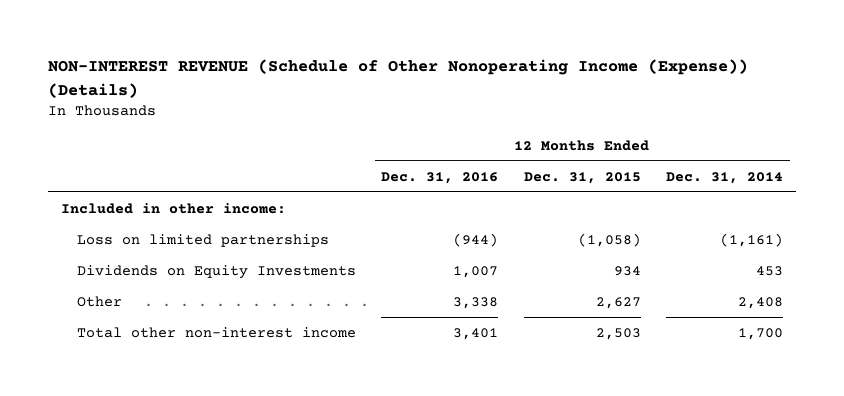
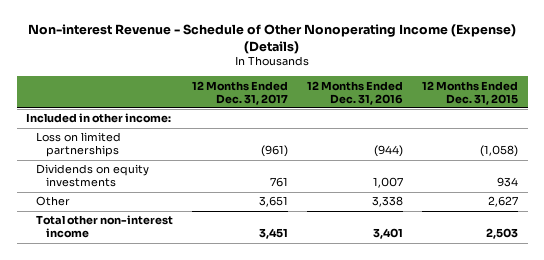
- NON-INTEREST REVENUE (Schedule of Other Nonoperating Income (Expense)) (Details)
+ Non-interest Revenue - Schedule of Other Nonoperating Income (Expense) (Details)
- | 12 Months Ended Dec. 31, 2016 | 12 Months Ended Dec. 31, 2015 | 12 Months Ended Dec. 31, 2014
+ | 12 Months Ended Dec. 31, 2017 | 12 Months Ended Dec. 31, 2016 | 12 Months Ended Dec. 31, 2015
- Dividends on Equity Investments | 1,007 | 934 | 453
+ Dividends on equity investments | 761 | 1,007 | 934

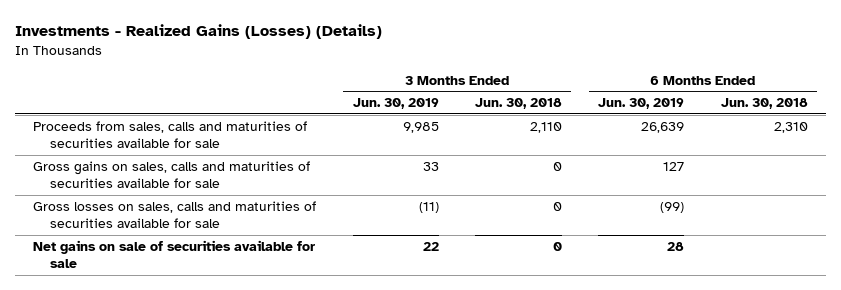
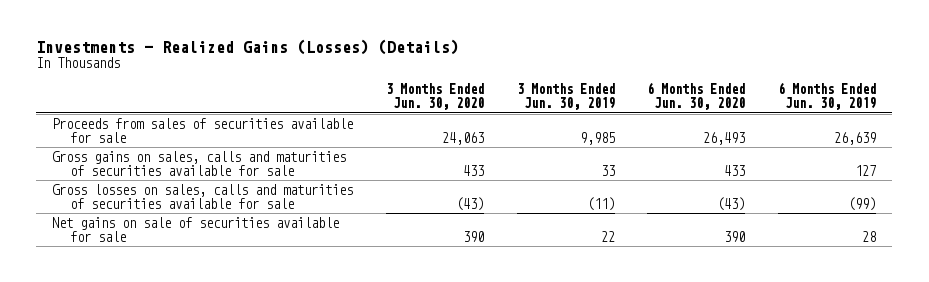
- | 3 Months Ended Jun. 30, 2019 | 3 Months Ended Jun. 30, 2018 | 6 Months Ended Jun. 30, 2019 | 6 Months Ended Jun. 30, 2018
+ | 3 Months Ended Jun. 30, 2020 | 3 Months Ended Jun. 30, 2019 | 6 Months Ended Jun. 30, 2020 | 6 Months Ended Jun. 30, 2019
- Proceeds from sales, calls and maturities of securities available for sale | 9,985 | 2,110 | 26,639 | 2,310
+ Proceeds from sales of securities available for sale | 24,063 | 9,985 | 26,493 | 26,639

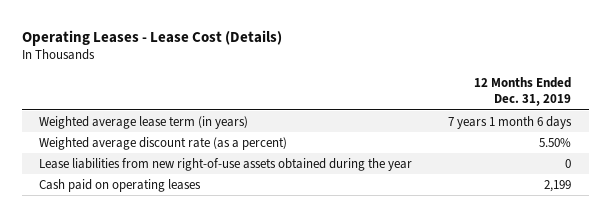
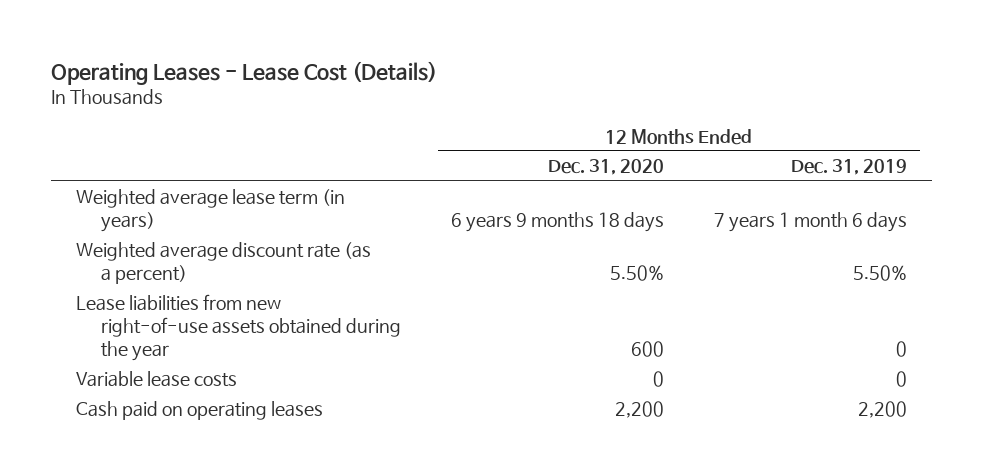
- | 12 Months Ended Dec. 31, 2019
+ | 12 Months Ended Dec. 31, 2020 | 12 Months Ended Dec. 31, 2019
- Cash paid on operating leases | 2,199
+ Variable lease costs | 0 | 0
+ Cash paid on operating leases | 2,200 | 2,200

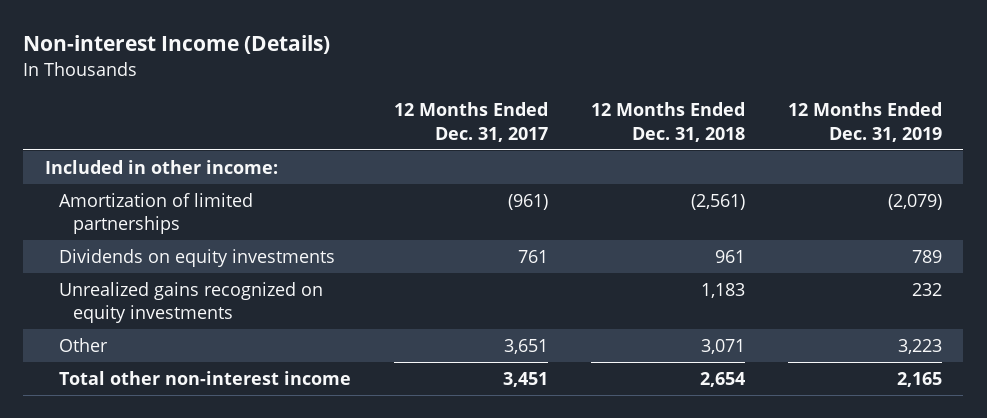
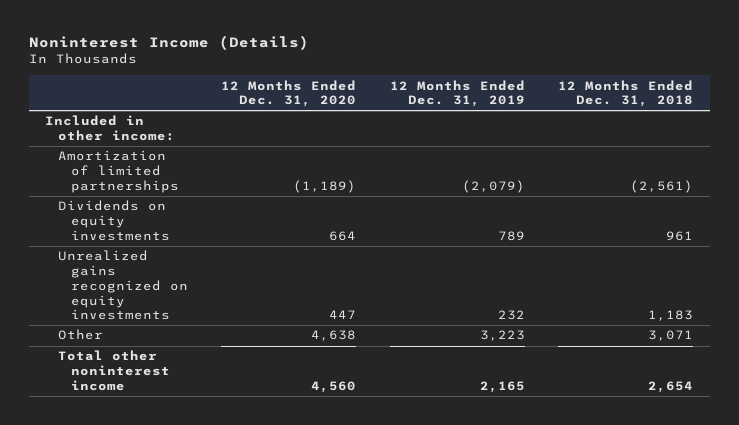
- Non-interest Income (Details)
+ Noninterest Income (Details)
- | 12 Months Ended Dec. 31, 2017 | 12 Months Ended Dec. 31, 2018 | 12 Months Ended Dec. 31, 2019
+ | 12 Months Ended Dec. 31, 2020 | 12 Months Ended Dec. 31, 2019 | 12 Months Ended Dec. 31, 2018
- Total other non-interest income | 3,451 | 2,654 | 2,165
+ Total other noninterest income | 4,560 | 2,165 | 2,654

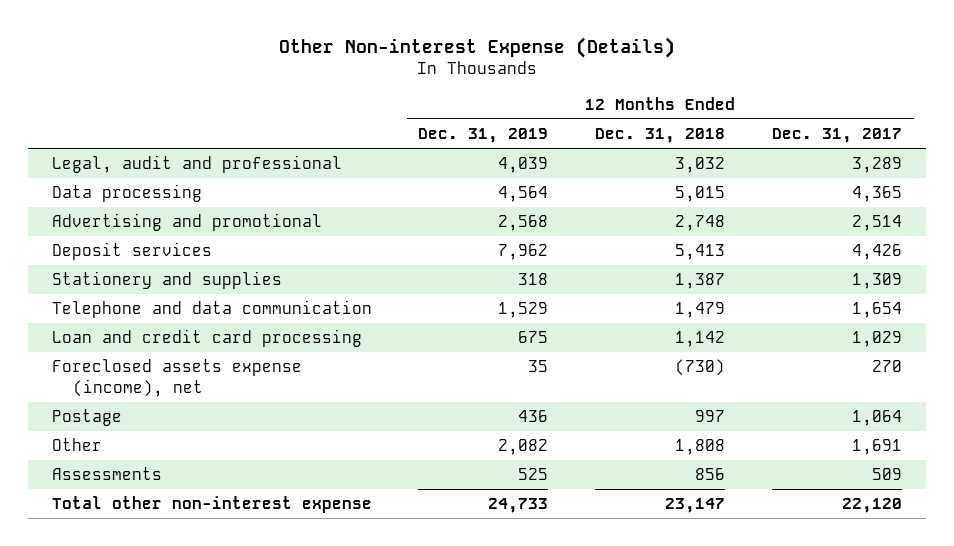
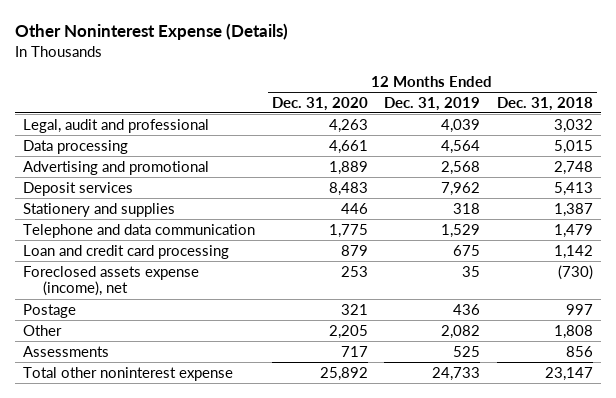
- Other Non-interest Expense (Details)
+ Other Noninterest Expense (Details)
- | 12 Months Ended Dec. 31, 2019 | 12 Months Ended Dec. 31, 2018 | 12 Months Ended Dec. 31, 2017
+ | 12 Months Ended Dec. 31, 2020 | 12 Months Ended Dec. 31, 2019 | 12 Months Ended Dec. 31, 2018
- Total other non-interest expense | 24,733 | 23,147 | 22,120
+ Total other noninterest expense | 25,892 | 24,733 | 23,147

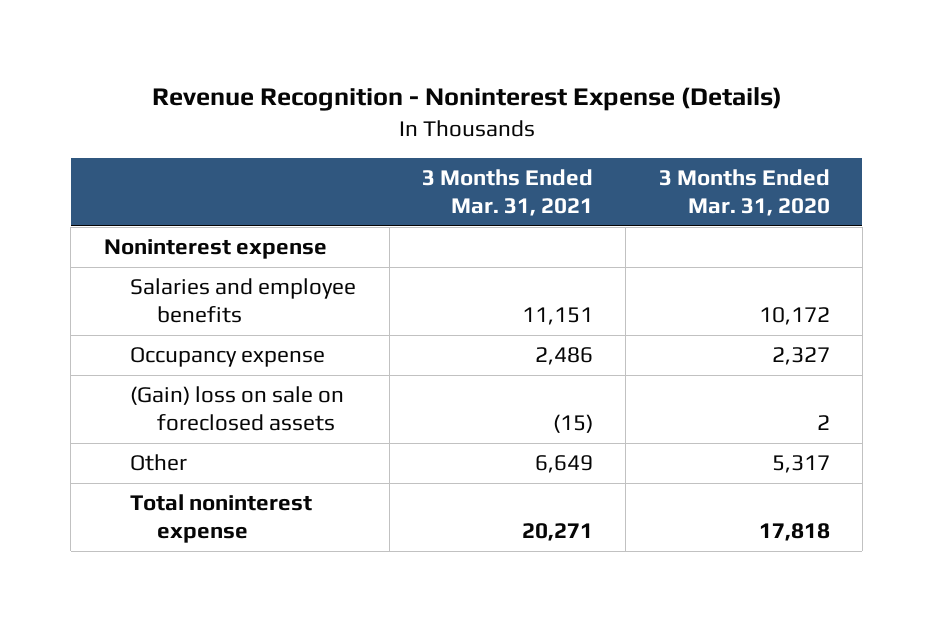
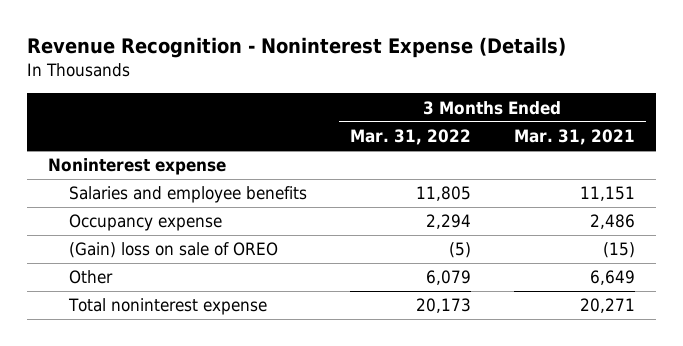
- | 3 Months Ended Mar. 31, 2021 | 3 Months Ended Mar. 31, 2020
+ | 3 Months Ended Mar. 31, 2022 | 3 Months Ended Mar. 31, 2021
- (Gain) loss on sale on foreclosed assets | (15) | 2
+ (Gain) loss on sale of OREO | (5) | (15)

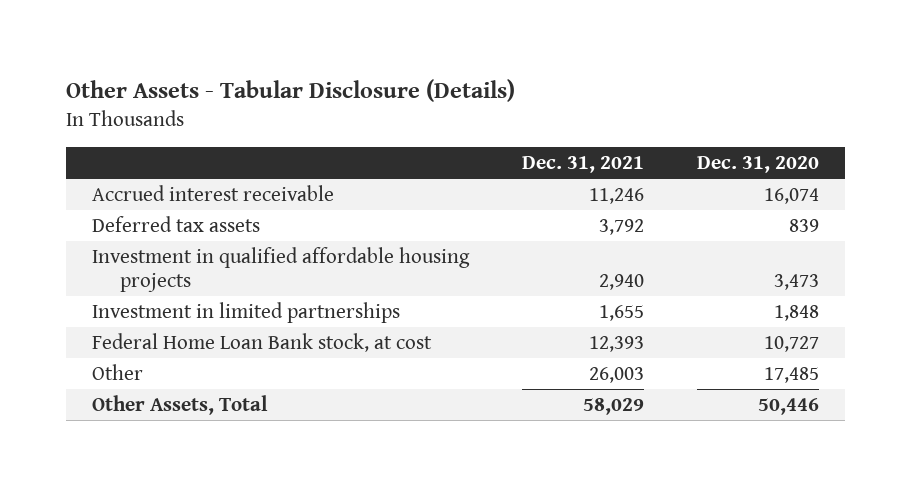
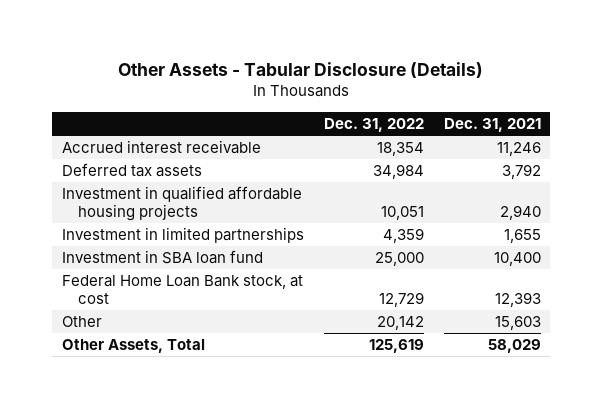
- | Dec. 31, 2021 | Dec. 31, 2020
+ | Dec. 31, 2022 | Dec. 31, 2021
+ Investment in SBA loan fund | 25,000 | 10,400
- Other | 26,003 | 17,485
+ Other | 20,142 | 15,603

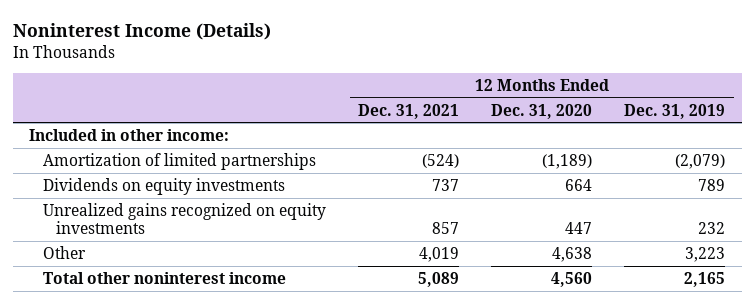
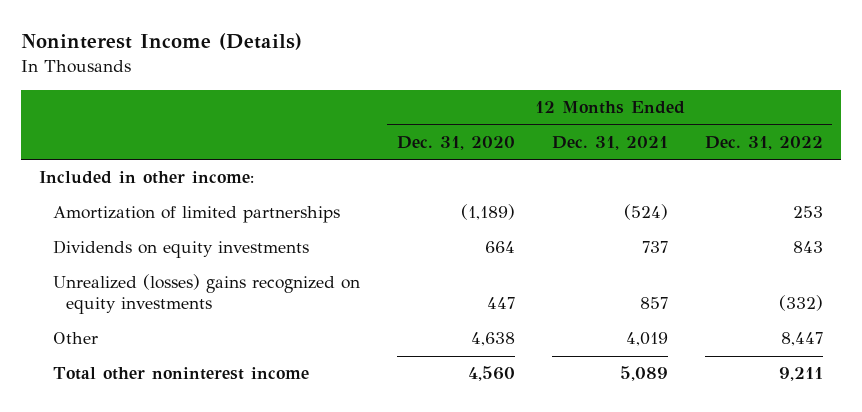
- | 12 Months Ended Dec. 31, 2021 | 12 Months Ended Dec. 31, 2020 | 12 Months Ended Dec. 31, 2019
+ | 12 Months Ended Dec. 31, 2020 | 12 Months Ended Dec. 31, 2021 | 12 Months Ended Dec. 31, 2022
- Unrealized gains recognized on equity investments | 857 | 447 | 232
+ Unrealized (losses) gains recognized on equity investments | 447 | 857 | (332)

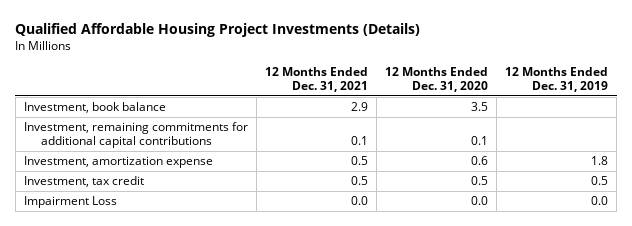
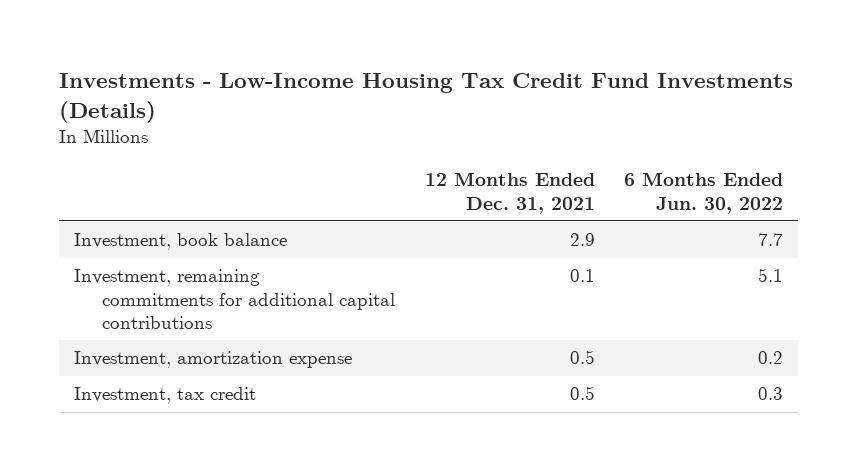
- Qualified Affordable Housing Project Investments (Details)
+ Investments - Low-Income Housing Tax Credit Fund Investments (Details)
- | 12 Months Ended Dec. 31, 2021 | 12 Months Ended Dec. 31, 2020 | 12 Months Ended Dec. 31, 2019
+ | 12 Months Ended Dec. 31, 2021 | 6 Months Ended Jun. 30, 2022
- Impairment Loss | 0.0 | 0.0 | 0.0

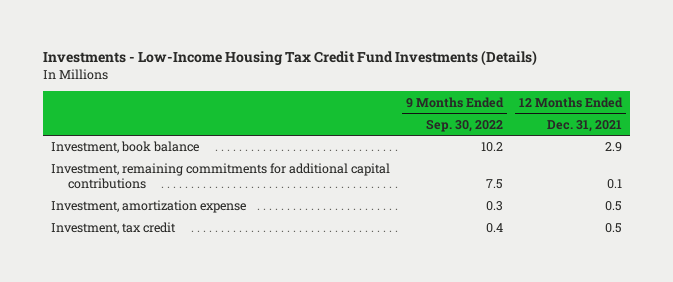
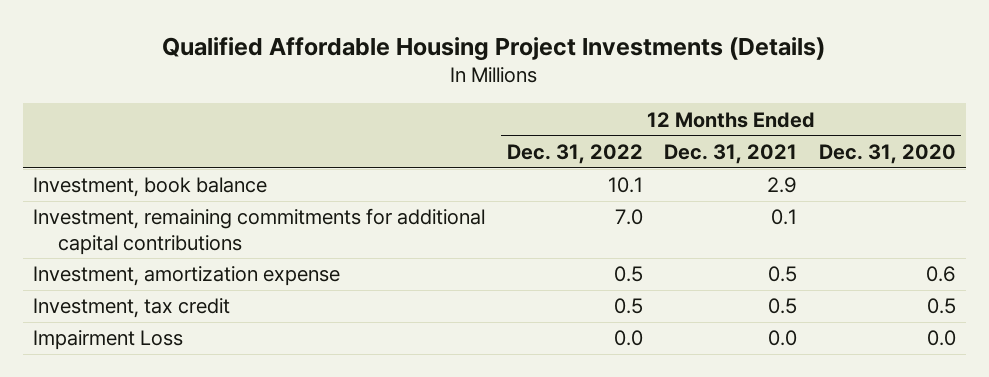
- Investments - Low-Income Housing Tax Credit Fund Investments (Details)
+ Qualified Affordable Housing Project Investments (Details)
- | 9 Months Ended Sep. 30, 2022 | 12 Months Ended Dec. 31, 2021
+ | 12 Months Ended Dec. 31, 2022 | 12 Months Ended Dec. 31, 2021 | 12 Months Ended Dec. 31, 2020
+ Impairment Loss | 0.0 | 0.0 | 0.0

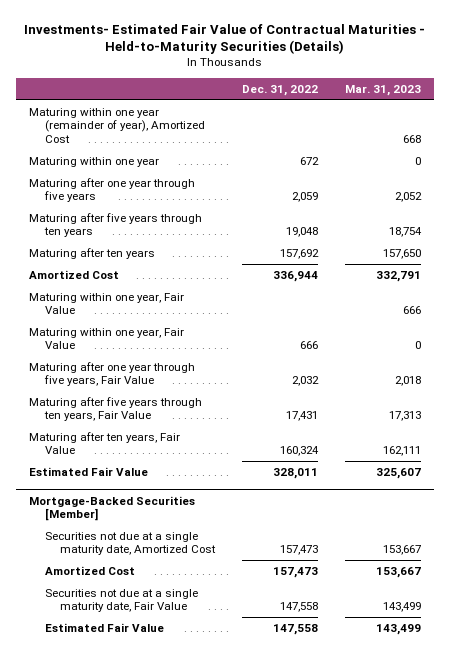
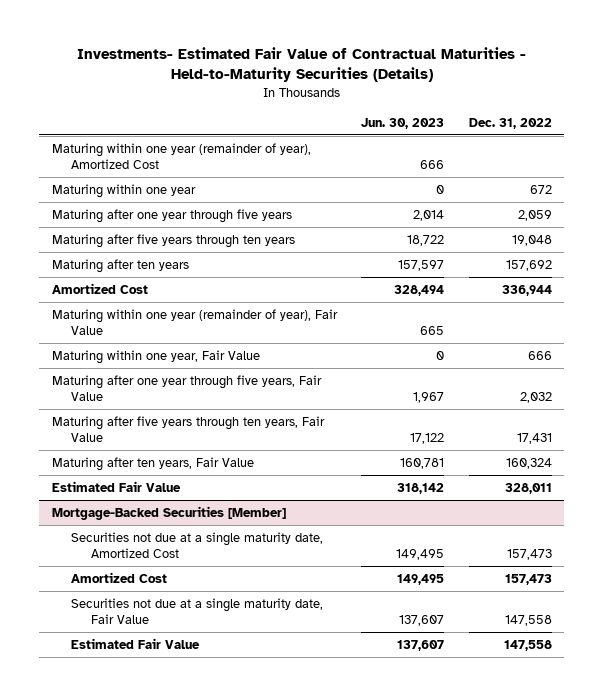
- | Dec. 31, 2022 | Mar. 31, 2023
+ | Jun. 30, 2023 | Dec. 31, 2022
- Maturing within one year, Fair Value | | 666
+ Maturing within one year (remainder of year), Fair Value | 665 |

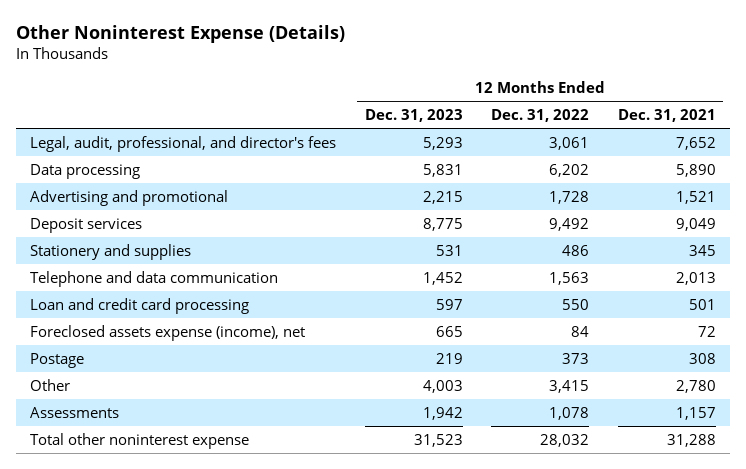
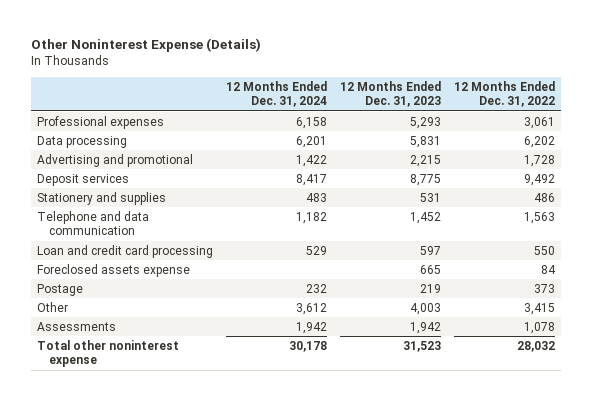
- | 12 Months Ended Dec. 31, 2023 | 12 Months Ended Dec. 31, 2022 | 12 Months Ended Dec. 31, 2021
+ | 12 Months Ended Dec. 31, 2024 | 12 Months Ended Dec. 31, 2023 | 12 Months Ended Dec. 31, 2022
- Legal, audit, professional, and director's fees | 5,293 | 3,061 | 7,652
+ Professional expenses | 6,158 | 5,293 | 3,061
- Foreclosed assets expense (income), net | 665 | 84 | 72
+ Foreclosed assets expense | | 665 | 84

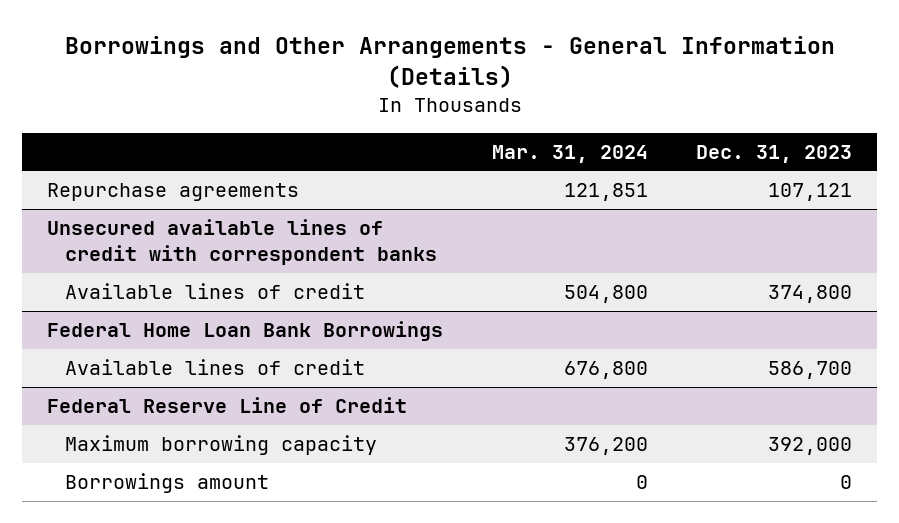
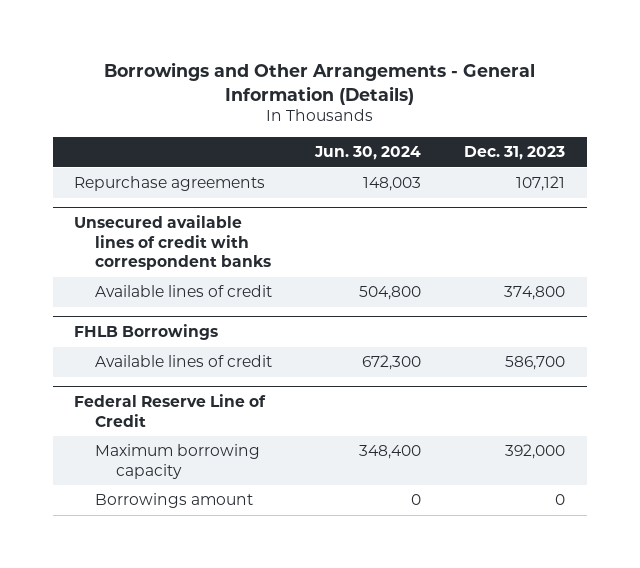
- | Mar. 31, 2024 | Dec. 31, 2023
+ | Jun. 30, 2024 | Dec. 31, 2023
- Federal Home Loan Bank Borrowings
+ FHLB Borrowings

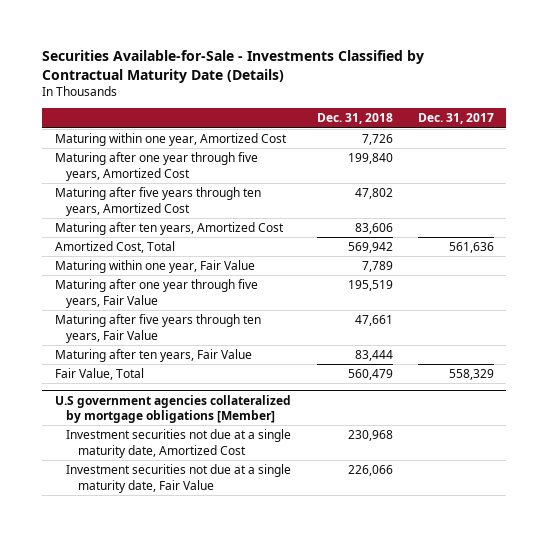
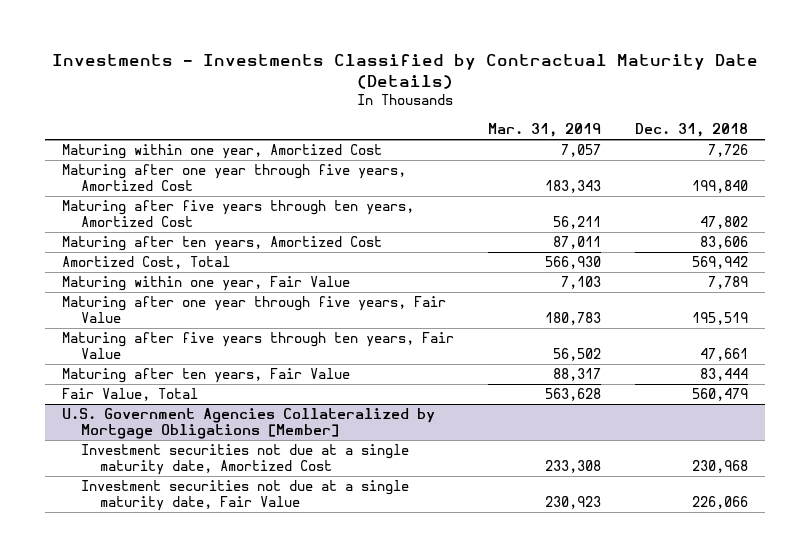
- Securities Available-for-Sale - Investments Classified by Contractual Maturity Date (Details)
+ Investments - Investments Classified by Contractual Maturity Date (Details)
- | Dec. 31, 2018 | Dec. 31, 2017
+ | Mar. 31, 2019 | Dec. 31, 2018
- U.S government agencies collateralized by mortgage obligations [Member]
+ U.S. Government Agencies Collateralized by Mortgage Obligations [Member]

